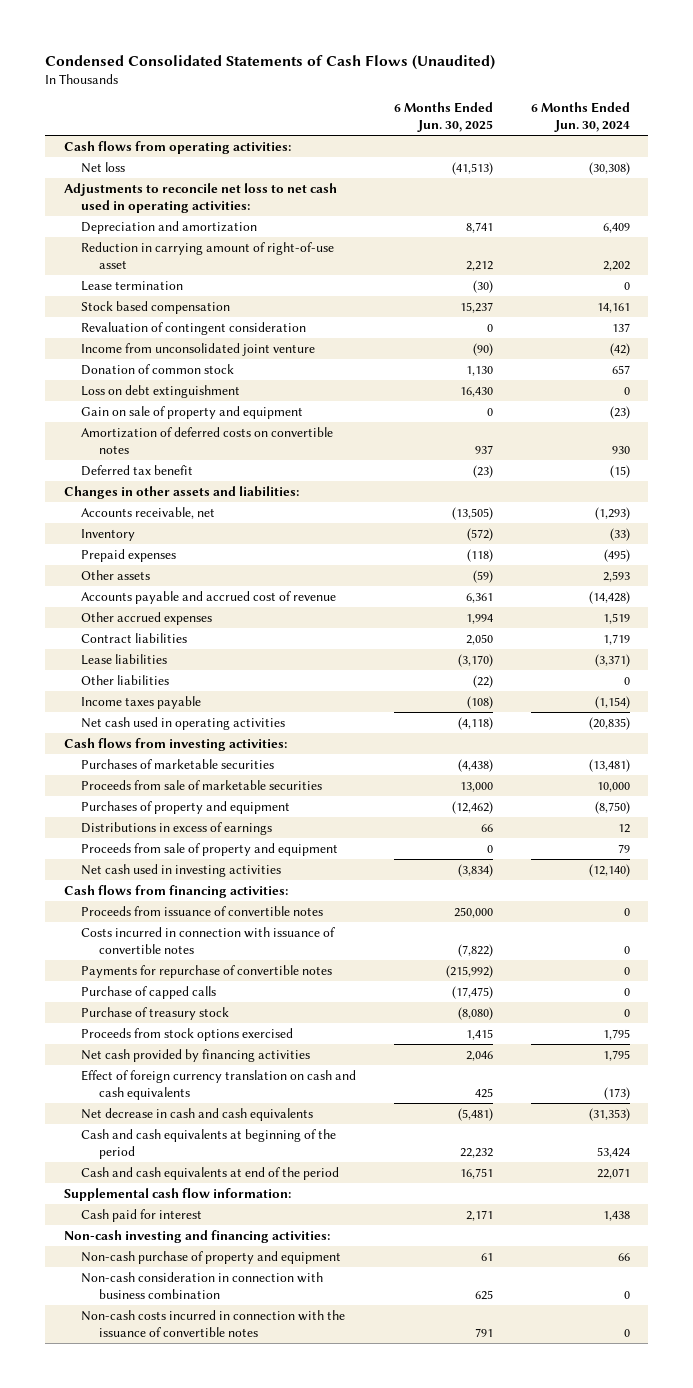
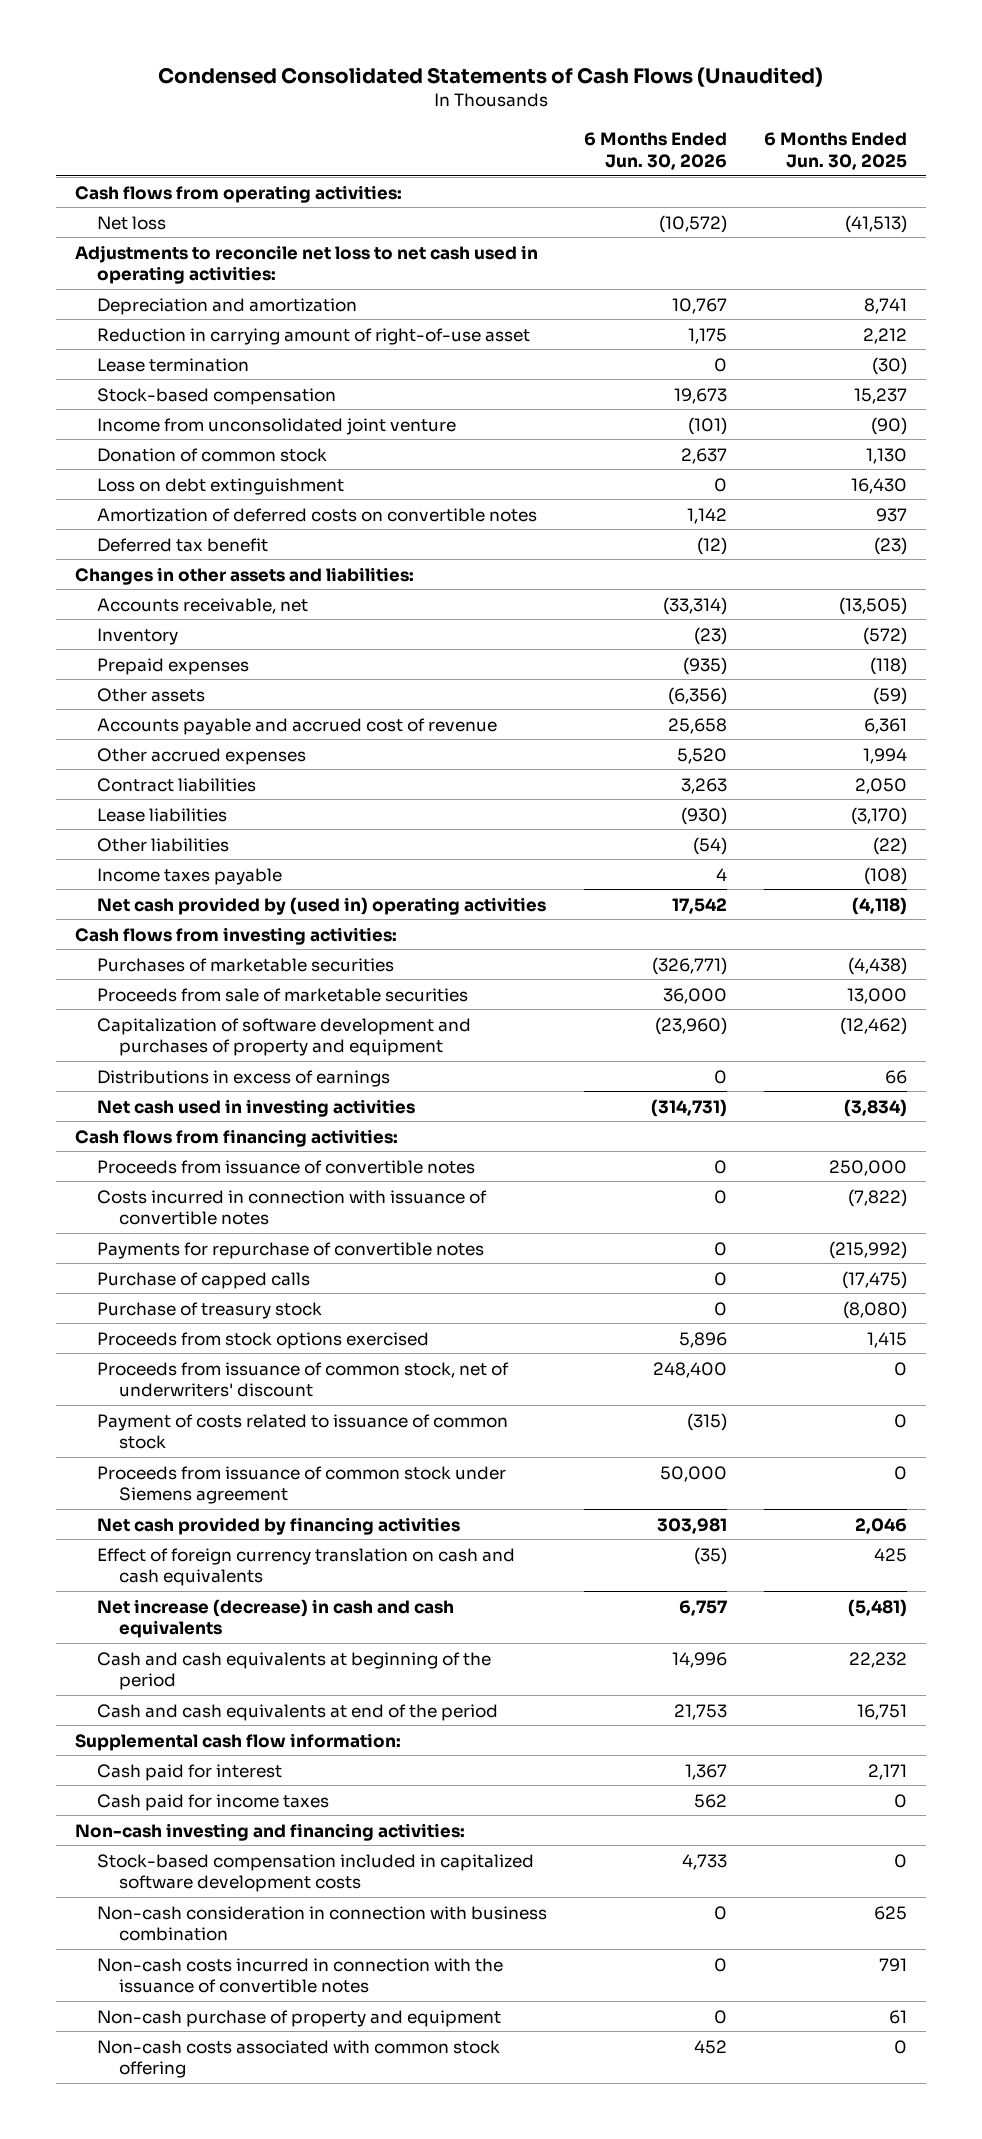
- | 6 Months Ended Jun. 30, 2025 | 6 Months Ended Jun. 30, 2024
+ | 6 Months Ended Jun. 30, 2026 | 6 Months Ended Jun. 30, 2025
- Stock based compensation | 15,237 | 14,161
- Revaluation of contingent consideration | 0 | 137
+ Stock-based compensation | 19,673 | 15,237
- Gain on sale of property and equipment | 0 | (23)
- Net cash used in operating activities | (4,118) | (20,835)
+ Net cash provided by (used in) operating activities | 17,542 | (4,118)
- Purchases of property and equipment | (12,462) | (8,750)
+ Capitalization of software development and purchases of property and equipment | (23,960) | (12,462)
- Proceeds from sale of property and equipment | 0 | 79
+ Proceeds from issuance of common stock, net of underwriters' discount | 248,400 | 0
+ Payment of costs related to issuance of common stock | (315) | 0
+ Proceeds from issuance of common stock under Siemens agreement | 50,000 | 0
- Net decrease in cash and cash equivalents | (5,481) | (31,353)
+ Net increase (decrease) in cash and cash equivalents | 6,757 | (5,481)
+ Cash paid for income taxes | 562 | 0
+ Stock-based compensation included in capitalized software development costs | 4,733 | 0
moved down: Non-cash purchase of property and equipment | 0 | 61
+ Non-cash costs associated with common stock offering | 452 | 0

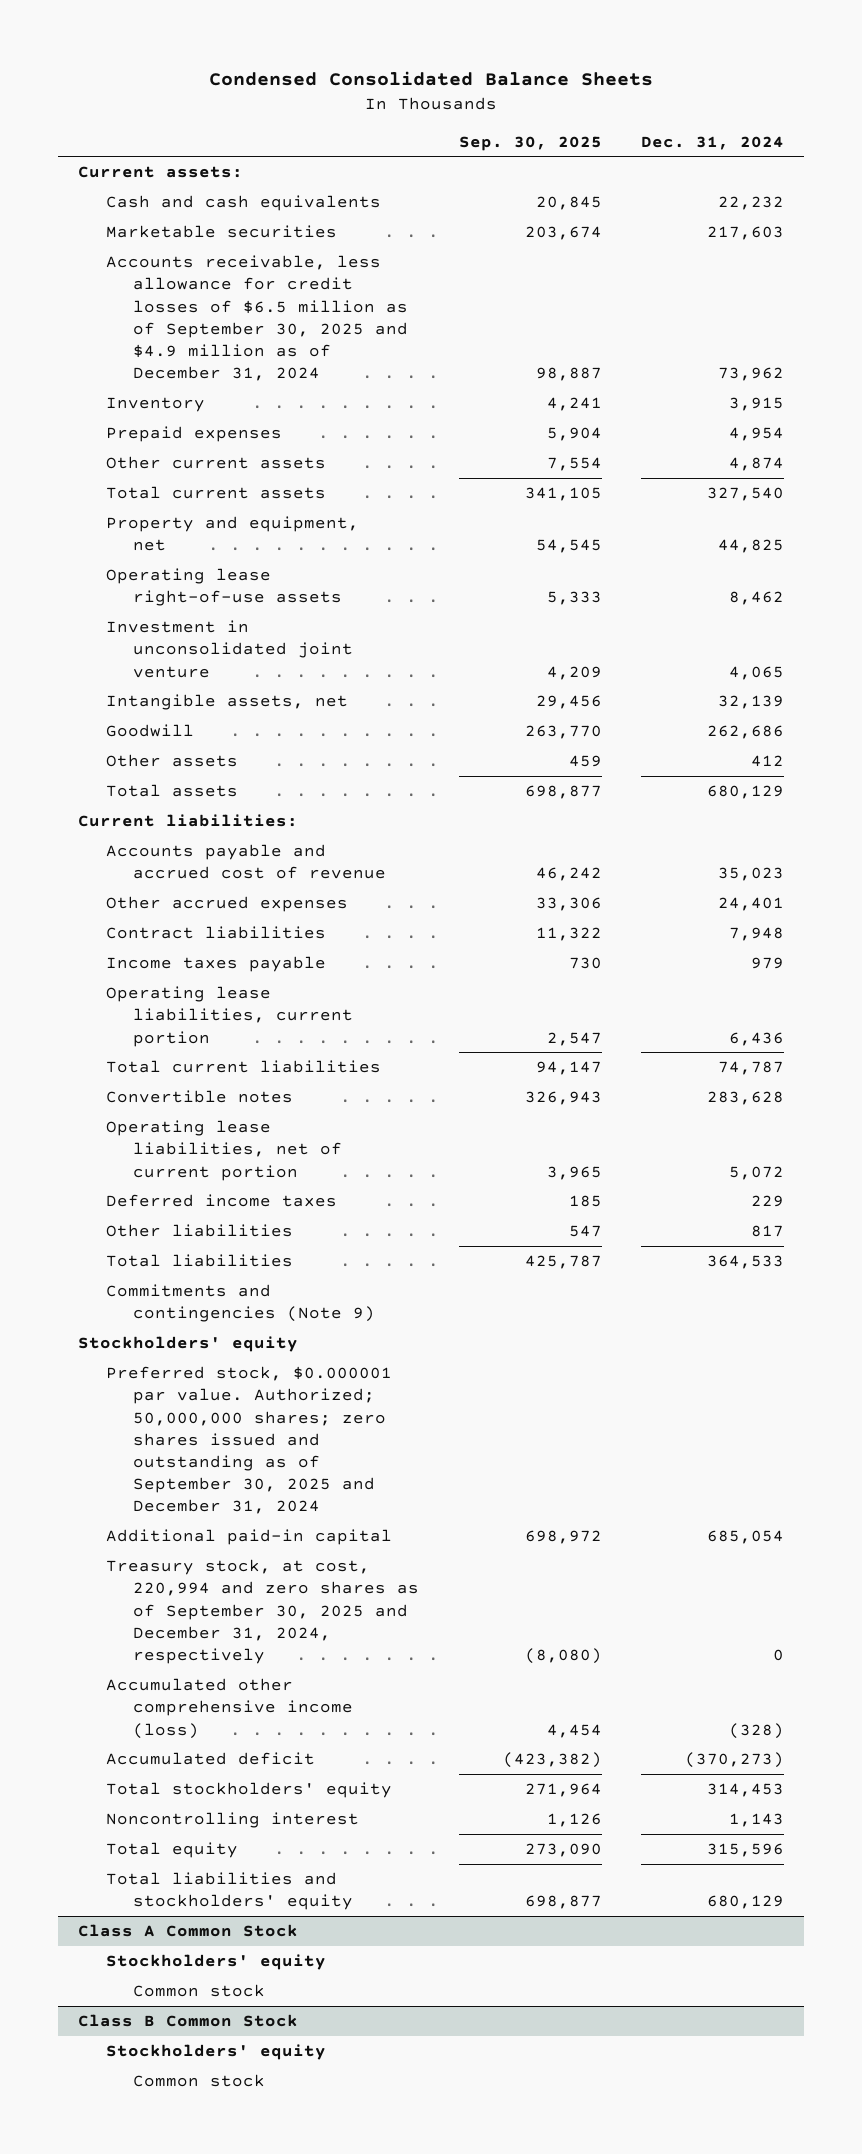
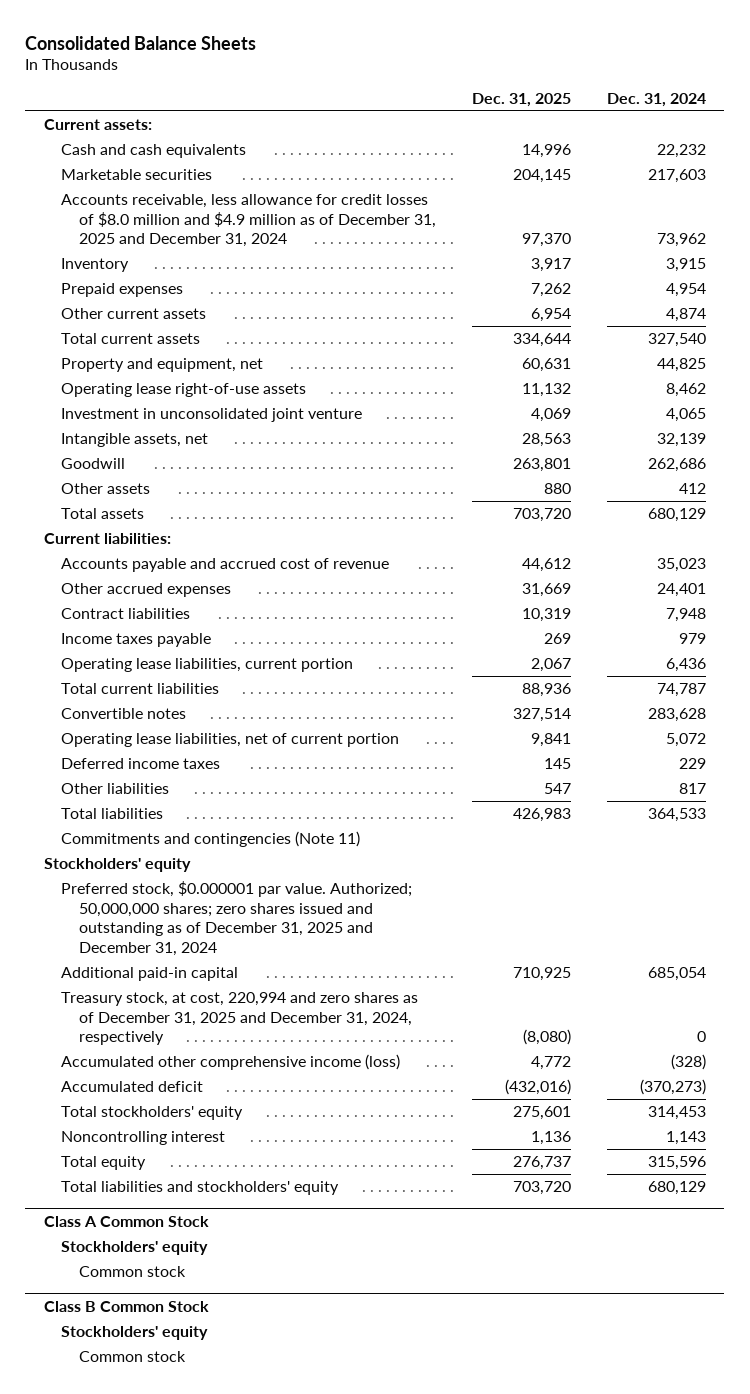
- Condensed Consolidated Balance Sheets
+ Consolidated Balance Sheets
- | Sep. 30, 2025 | Dec. 31, 2024
+ | Dec. 31, 2025 | Dec. 31, 2024
- Accounts receivable, less allowance for credit losses of $6.5 million as of September 30, 2025 and $4.9 million as of December 31, 2024 | 98,887 | 73,962
+ Accounts receivable, less allowance for credit losses of $8.0 million and $4.9 million as of December 31, 2025 and December 31, 2024 | 97,370 | 73,962
- Commitments and contingencies (Note 9)
+ Commitments and contingencies (Note 11)
- Preferred stock, $0.000001 par value. Authorized; 50,000,000 shares; zero shares issued and outstanding as of September 30, 2025 and December 31, 2024
+ Preferred stock, $0.000001 par value. Authorized; 50,000,000 shares; zero shares issued and outstanding as of December 31, 2025 and December 31, 2024
- Treasury stock, at cost, 220,994 and zero shares as of September 30, 2025 and December 31, 2024, respectively | (8,080) | 0
+ Treasury stock, at cost, 220,994 and zero shares as of December 31, 2025 and December 31, 2024, respectively | (8,080) | 0

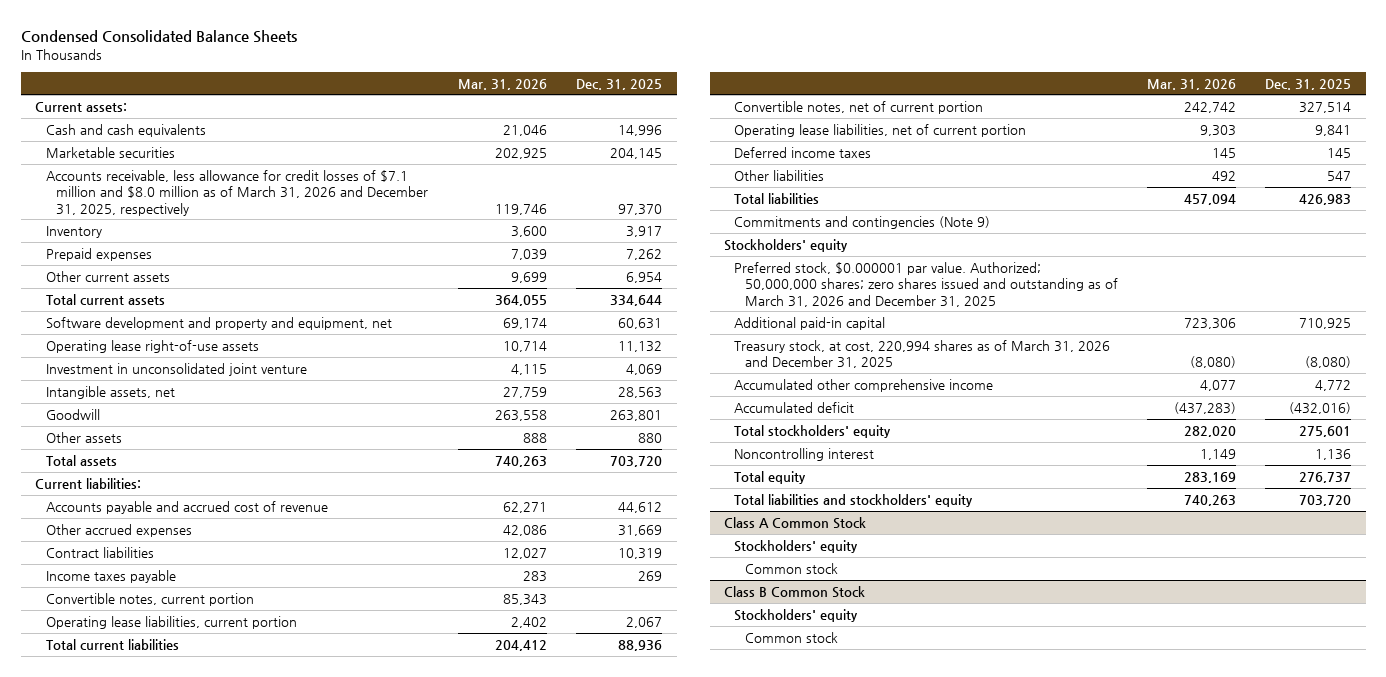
- Consolidated Balance Sheets
+ Condensed Consolidated Balance Sheets
- | Dec. 31, 2025 | Dec. 31, 2024
+ | Mar. 31, 2026 | Dec. 31, 2025
- Accounts receivable, less allowance for credit losses of $8.0 million and $4.9 million as of December 31, 2025 and December 31, 2024 | 97,370 | 73,962
+ Accounts receivable, less allowance for credit losses of $7.1 million and $8.0 million as of March 31, 2026 and December 31, 2025, respectively | 119,746 | 97,370
- Property and equipment, net | 60,631 | 44,825
+ Software development and property and equipment, net | 69,174 | 60,631
+ Convertible notes, current portion | 85,343 |
- Convertible notes | 327,514 | 283,628
+ Convertible notes, net of current portion | 242,742 | 327,514
- Commitments and contingencies (Note 11)
+ Commitments and contingencies (Note 9)
- Preferred stock, $0.000001 par value. Authorized; 50,000,000 shares; zero shares issued and outstanding as of December 31, 2025 and December 31, 2024
+ Preferred stock, $0.000001 par value. Authorized; 50,000,000 shares; zero shares issued and outstanding as of March 31, 2026 and December 31, 2025
- Treasury stock, at cost, 220,994 and zero shares as of December 31, 2025 and December 31, 2024, respectively | (8,080) | 0
- Accumulated other comprehensive income (loss) | 4,772 | (328)
+ Treasury stock, at cost, 220,994 shares as of March 31, 2026 and December 31, 2025 | (8,080) | (8,080)
+ Accumulated other comprehensive income | 4,077 | 4,772

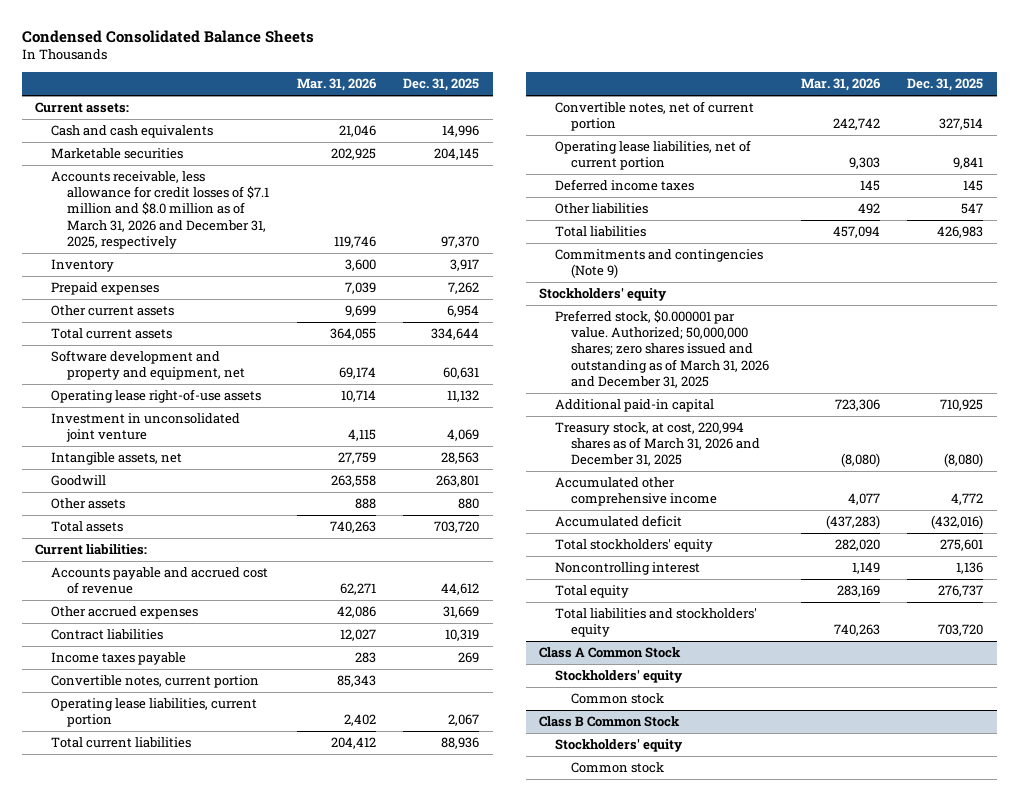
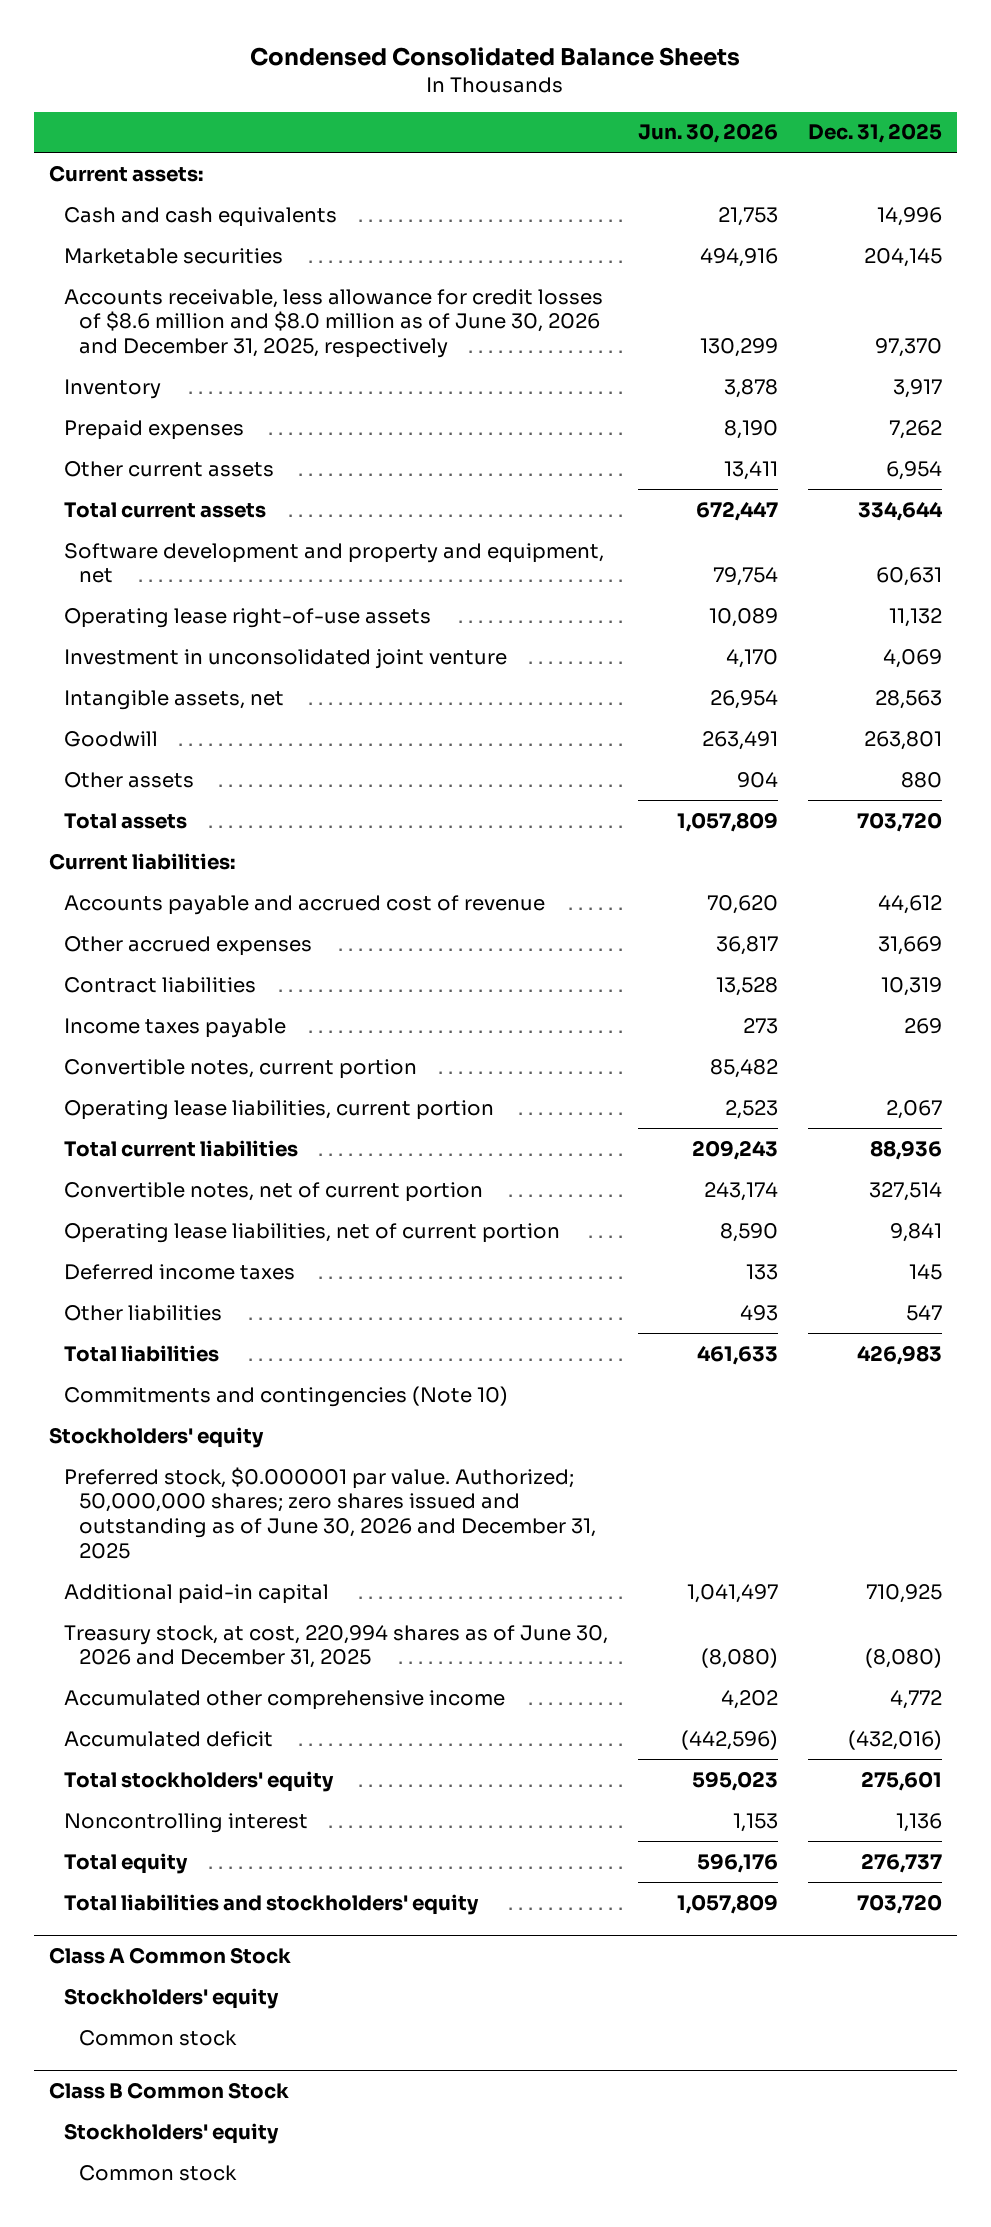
- | Mar. 31, 2026 | Dec. 31, 2025
+ | Jun. 30, 2026 | Dec. 31, 2025
- Accounts receivable, less allowance for credit losses of $7.1 million and $8.0 million as of March 31, 2026 and December 31, 2025, respectively | 119,746 | 97,370
+ Accounts receivable, less allowance for credit losses of $8.6 million and $8.0 million as of June 30, 2026 and December 31, 2025, respectively | 130,299 | 97,370
- Commitments and contingencies (Note 9)
+ Commitments and contingencies (Note 10)
- Preferred stock, $0.000001 par value. Authorized; 50,000,000 shares; zero shares issued and outstanding as of March 31, 2026 and December 31, 2025
+ Preferred stock, $0.000001 par value. Authorized; 50,000,000 shares; zero shares issued and outstanding as of June 30, 2026 and December 31, 2025
- Treasury stock, at cost, 220,994 shares as of March 31, 2026 and December 31, 2025 | (8,080) | (8,080)
+ Treasury stock, at cost, 220,994 shares as of June 30, 2026 and December 31, 2025 | (8,080) | (8,080)

